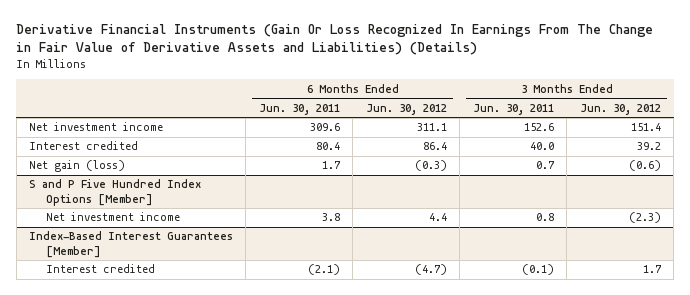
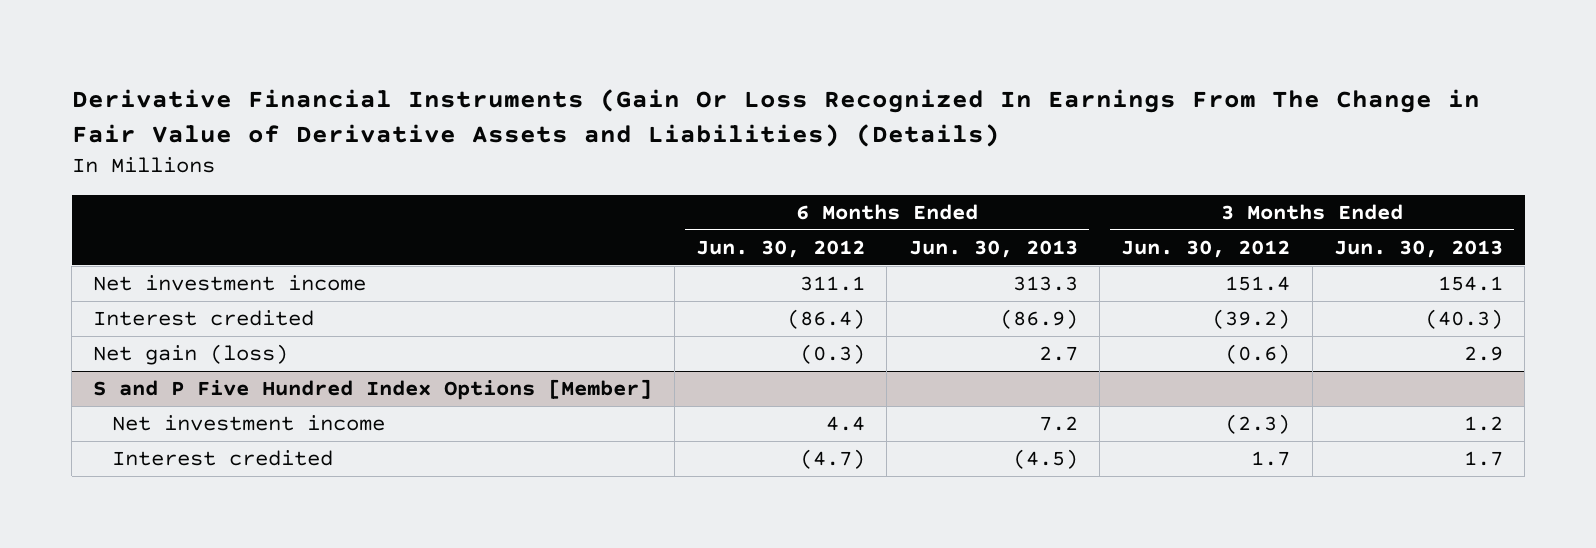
- | 6 Months Ended Jun. 30, 2011 | 6 Months Ended Jun. 30, 2012 | 3 Months Ended Jun. 30, 2011 | 3 Months Ended Jun. 30, 2012
+ | 6 Months Ended Jun. 30, 2012 | 6 Months Ended Jun. 30, 2013 | 3 Months Ended Jun. 30, 2012 | 3 Months Ended Jun. 30, 2013
- Interest credited | 80.4 | 86.4 | 40.0 | 39.2
+ Interest credited | (86.4) | (86.9) | (39.2) | (40.3)
- Index-Based Interest Guarantees [Member]

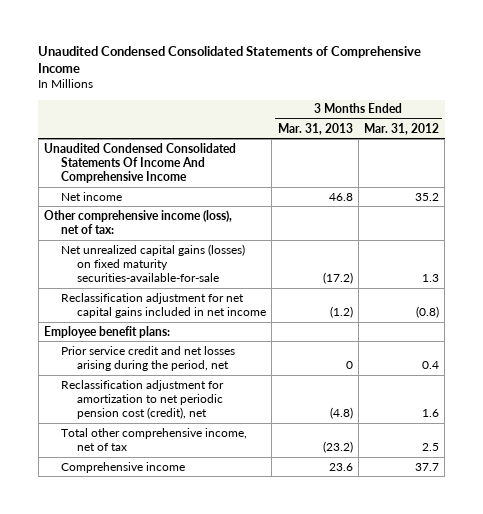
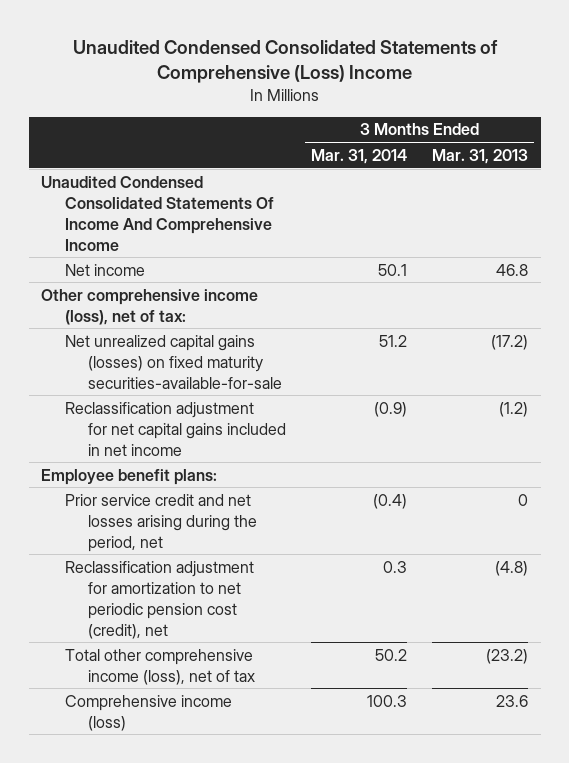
- Unaudited Condensed Consolidated Statements of Comprehensive Income
+ Unaudited Condensed Consolidated Statements of Comprehensive (Loss) Income
- | 3 Months Ended Mar. 31, 2013 | 3 Months Ended Mar. 31, 2012
+ | 3 Months Ended Mar. 31, 2014 | 3 Months Ended Mar. 31, 2013
- Total other comprehensive income, net of tax | (23.2) | 2.5
- Comprehensive income | 23.6 | 37.7
+ Total other comprehensive income (loss), net of tax | 50.2 | (23.2)
+ Comprehensive income (loss) | 100.3 | 23.6

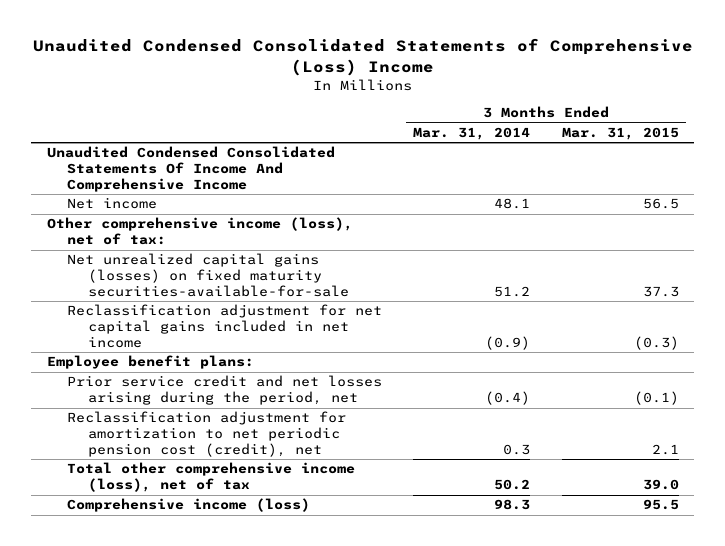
- | 3 Months Ended Mar. 31, 2014 | 3 Months Ended Mar. 31, 2013
+ | 3 Months Ended Mar. 31, 2014 | 3 Months Ended Mar. 31, 2015
- Net income | 50.1 | 46.8
+ Net income | 48.1 | 56.5
- Comprehensive income (loss) | 100.3 | 23.6
+ Comprehensive income (loss) | 98.3 | 95.5

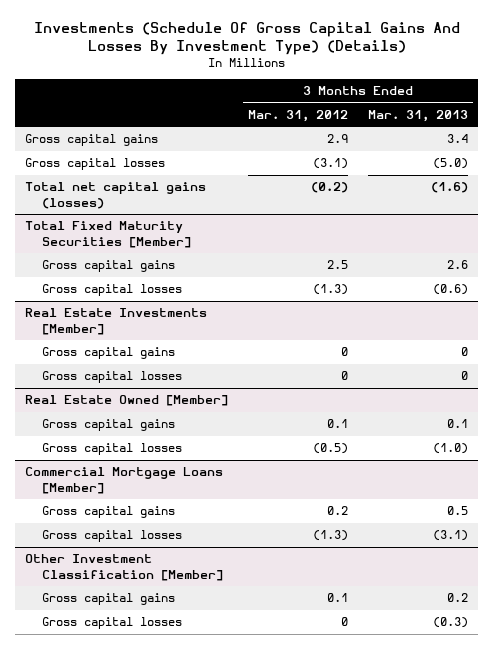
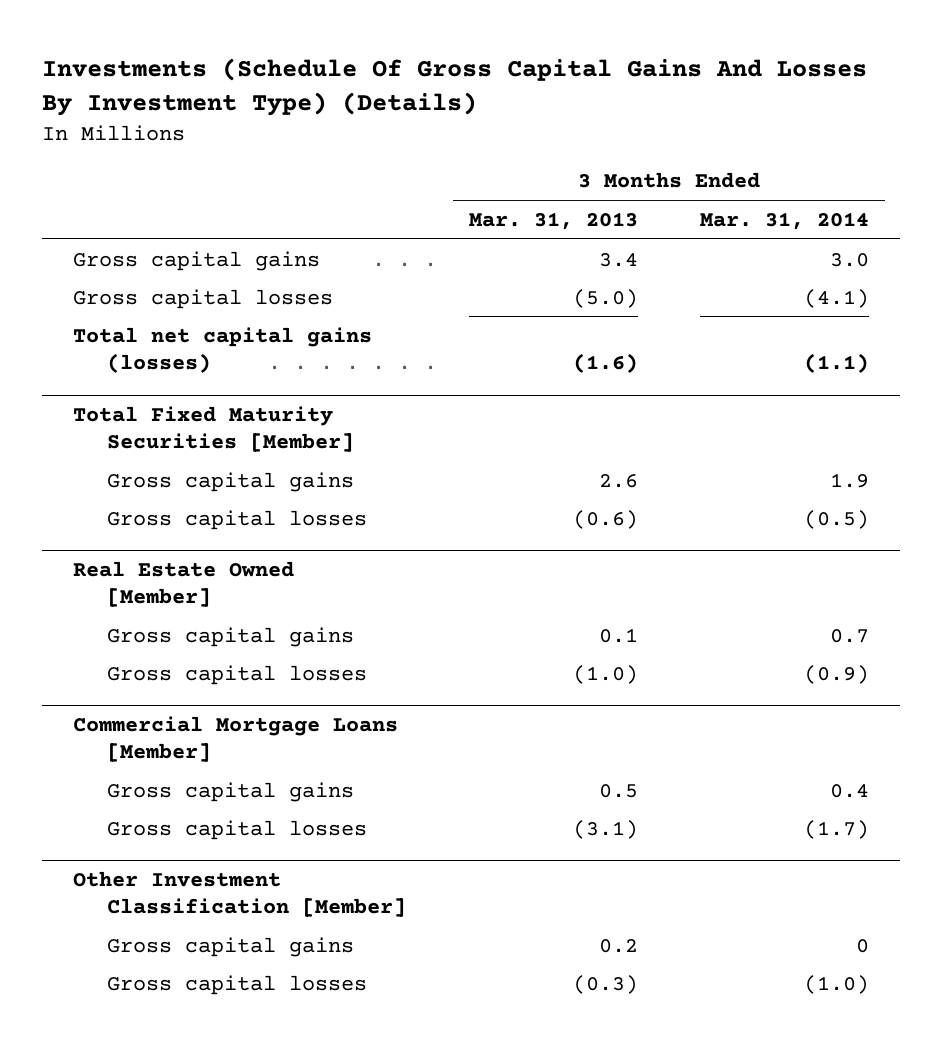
- | 3 Months Ended Mar. 31, 2012 | 3 Months Ended Mar. 31, 2013
+ | 3 Months Ended Mar. 31, 2013 | 3 Months Ended Mar. 31, 2014
- Real Estate Investments [Member]
- Gross capital gains | 0 | 0
- Gross capital losses | 0 | 0

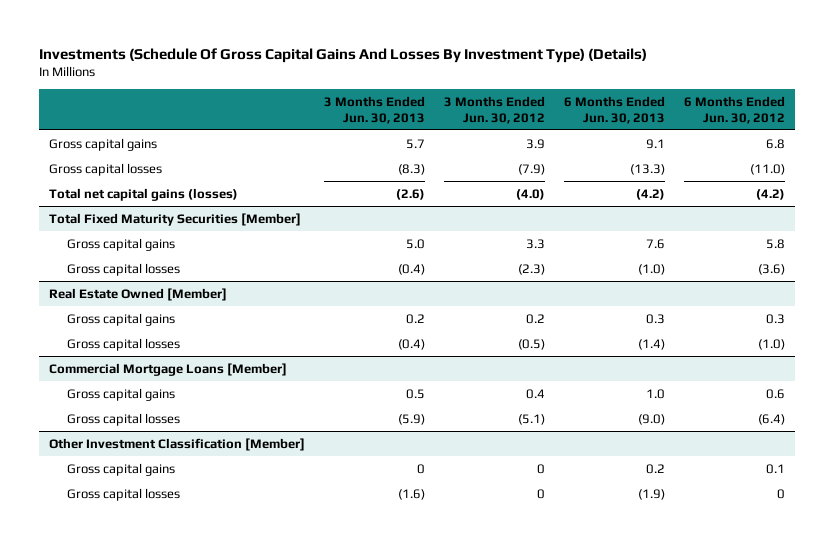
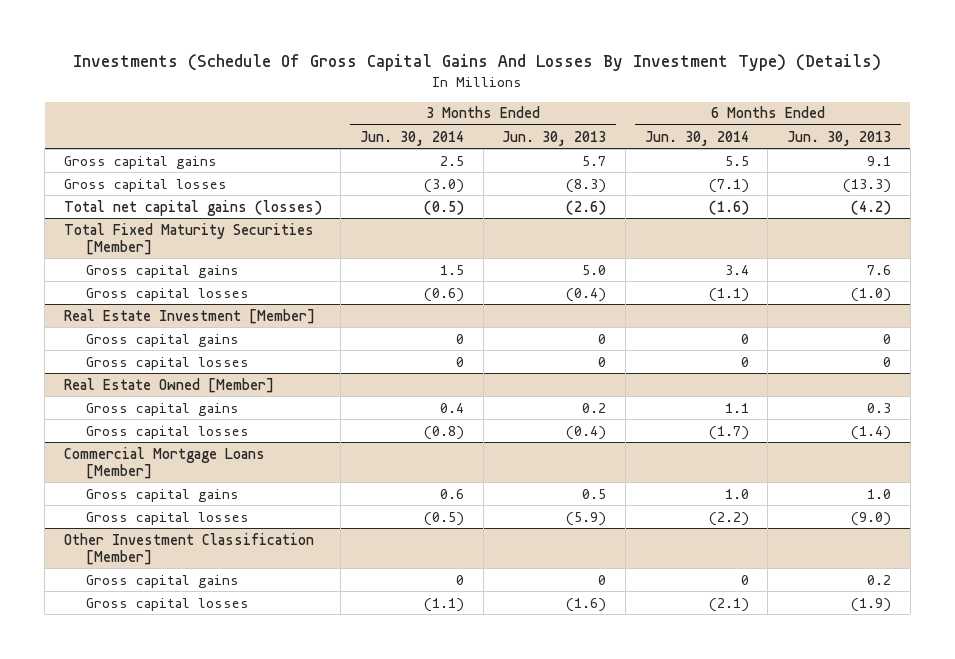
- | 3 Months Ended Jun. 30, 2013 | 3 Months Ended Jun. 30, 2012 | 6 Months Ended Jun. 30, 2013 | 6 Months Ended Jun. 30, 2012
+ | 3 Months Ended Jun. 30, 2014 | 3 Months Ended Jun. 30, 2013 | 6 Months Ended Jun. 30, 2014 | 6 Months Ended Jun. 30, 2013
+ Real Estate Investment [Member]
+ Gross capital gains | 0 | 0 | 0 | 0
+ Gross capital losses | 0 | 0 | 0 | 0

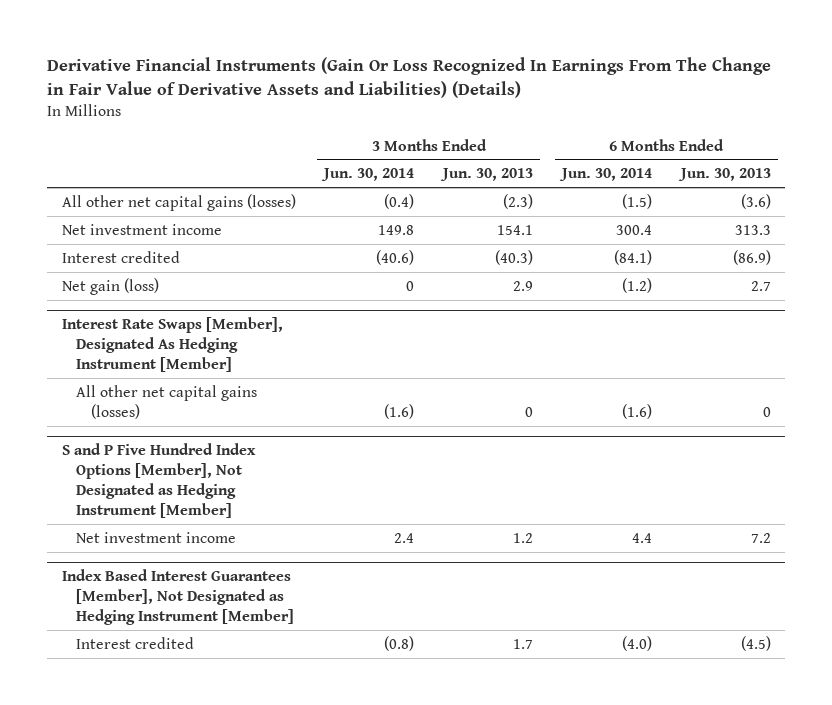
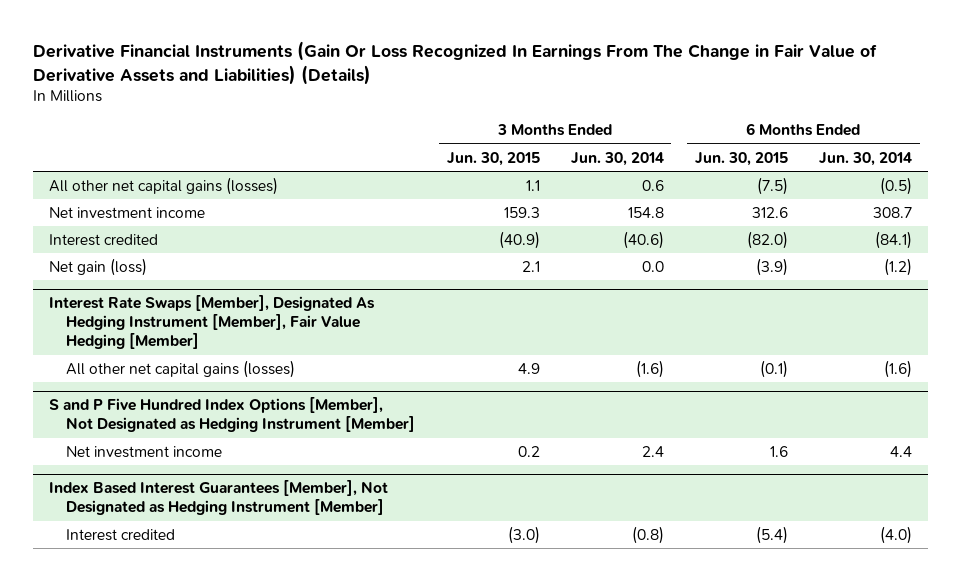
- | 3 Months Ended Jun. 30, 2014 | 3 Months Ended Jun. 30, 2013 | 6 Months Ended Jun. 30, 2014 | 6 Months Ended Jun. 30, 2013
+ | 3 Months Ended Jun. 30, 2015 | 3 Months Ended Jun. 30, 2014 | 6 Months Ended Jun. 30, 2015 | 6 Months Ended Jun. 30, 2014
- All other net capital gains (losses) | (0.4) | (2.3) | (1.5) | (3.6)
- Net investment income | 149.8 | 154.1 | 300.4 | 313.3
+ All other net capital gains (losses) | 1.1 | 0.6 | (7.5) | (0.5)
+ Net investment income | 159.3 | 154.8 | 312.6 | 308.7
- Net gain (loss) | 0 | 2.9 | (1.2) | 2.7
- Interest Rate Swaps [Member], Designated As Hedging Instrument [Member]
+ Net gain (loss) | 2.1 | 0.0 | (3.9) | (1.2)
+ Interest Rate Swaps [Member], Designated As Hedging Instrument [Member], Fair Value Hedging [Member]

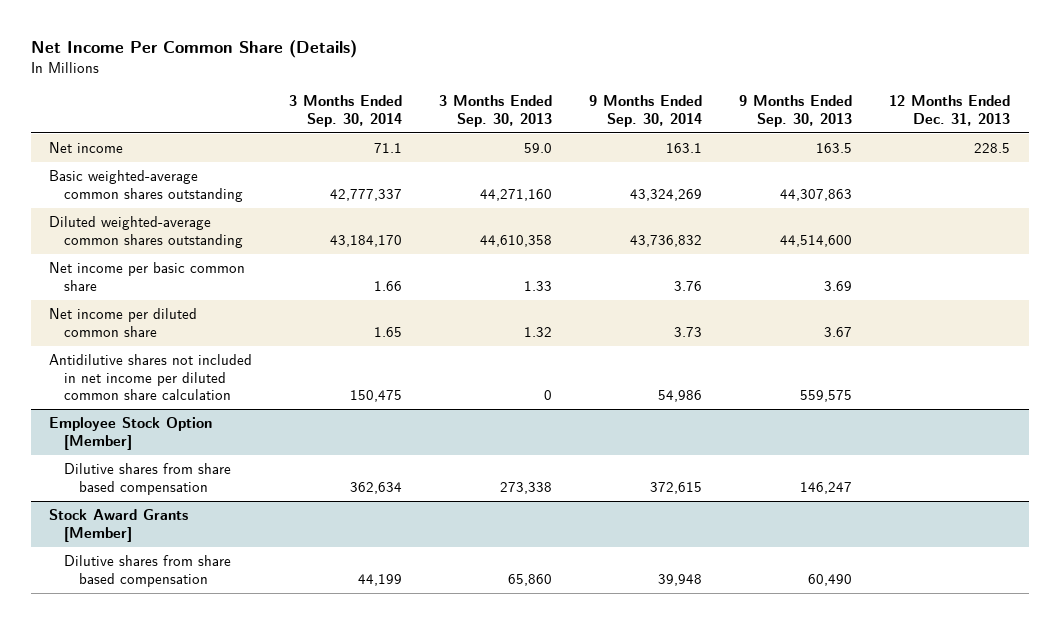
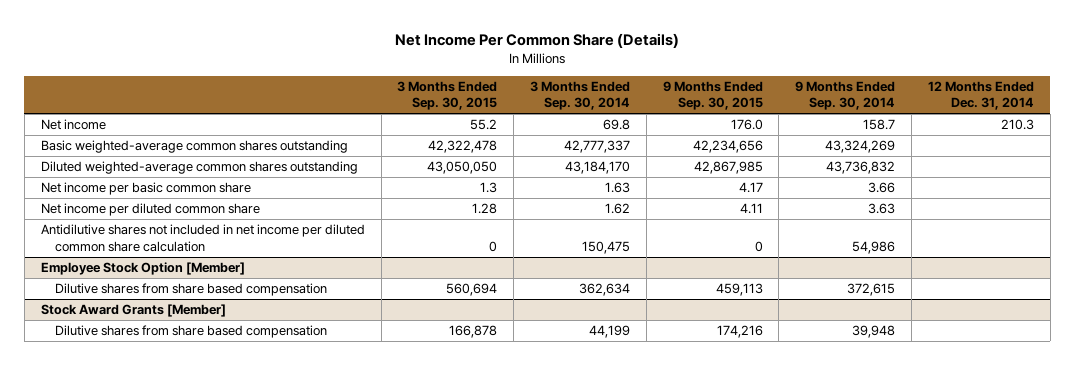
- | 3 Months Ended Sep. 30, 2014 | 3 Months Ended Sep. 30, 2013 | 9 Months Ended Sep. 30, 2014 | 9 Months Ended Sep. 30, 2013 | 12 Months Ended Dec. 31, 2013
+ | 3 Months Ended Sep. 30, 2015 | 3 Months Ended Sep. 30, 2014 | 9 Months Ended Sep. 30, 2015 | 9 Months Ended Sep. 30, 2014 | 12 Months Ended Dec. 31, 2014
- Net income | 71.1 | 59.0 | 163.1 | 163.5 | 228.5
+ Net income | 55.2 | 69.8 | 176.0 | 158.7 | 210.3
- Net income per basic common share | 1.66 | 1.33 | 3.76 | 3.69 |
- Net income per diluted common share | 1.65 | 1.32 | 3.73 | 3.67 |
+ Net income per basic common share | 1.3 | 1.63 | 4.17 | 3.66 |
+ Net income per diluted common share | 1.28 | 1.62 | 4.11 | 3.63 |

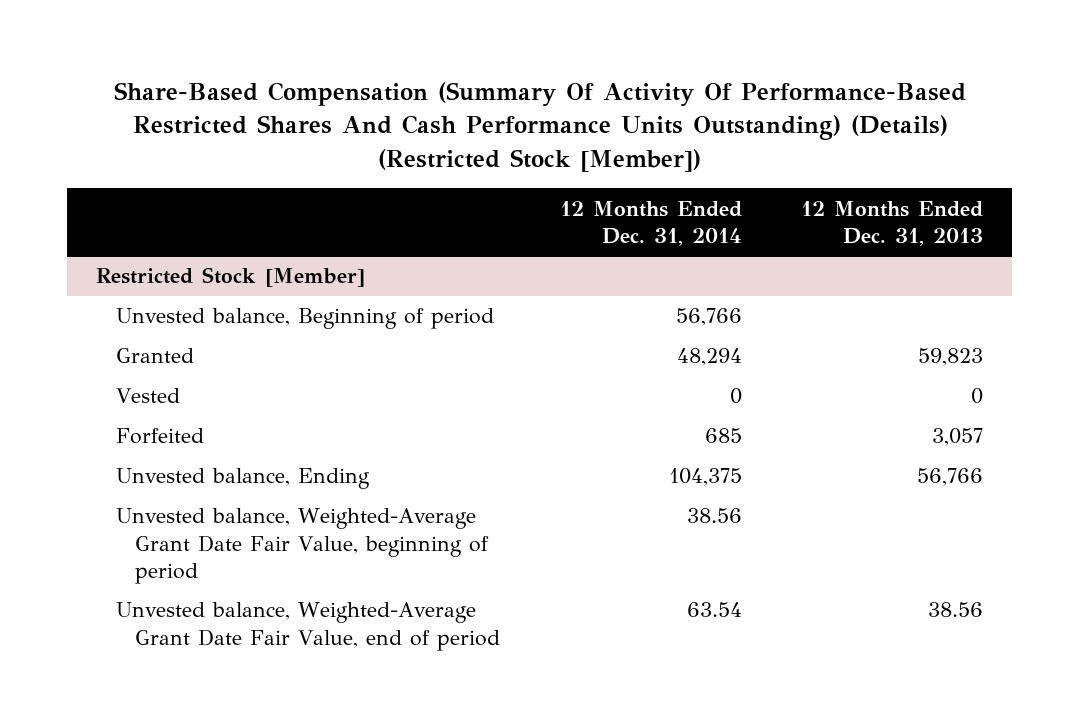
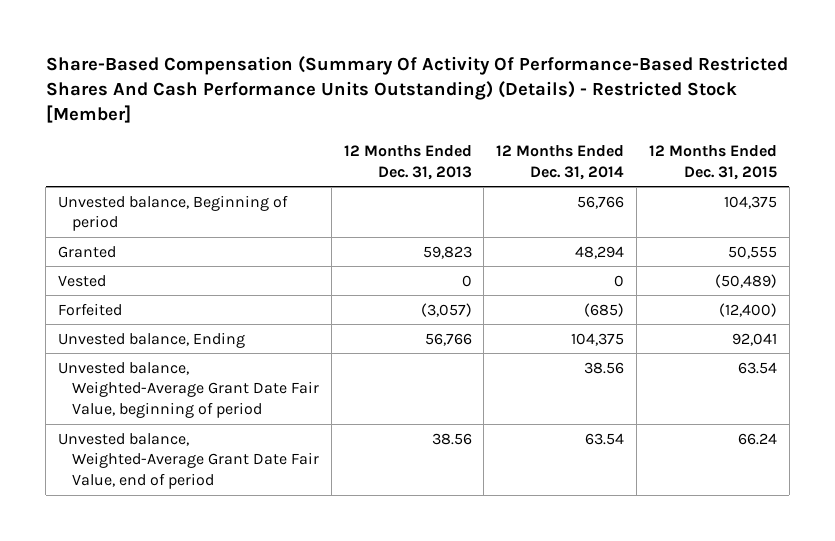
- Share-Based Compensation (Summary Of Activity Of Performance-Based Restricted Shares And Cash Performance Units Outstanding) (Details) (Restricted Stock [Member])
+ Share-Based Compensation (Summary Of Activity Of Performance-Based Restricted Shares And Cash Performance Units Outstanding) (Details) - Restricted Stock [Member]
- | 12 Months Ended Dec. 31, 2014 | 12 Months Ended Dec. 31, 2013
+ | 12 Months Ended Dec. 31, 2013 | 12 Months Ended Dec. 31, 2014 | 12 Months Ended Dec. 31, 2015
- Restricted Stock [Member]
- Forfeited | 685 | 3,057
+ Forfeited | (3,057) | (685) | (12,400)

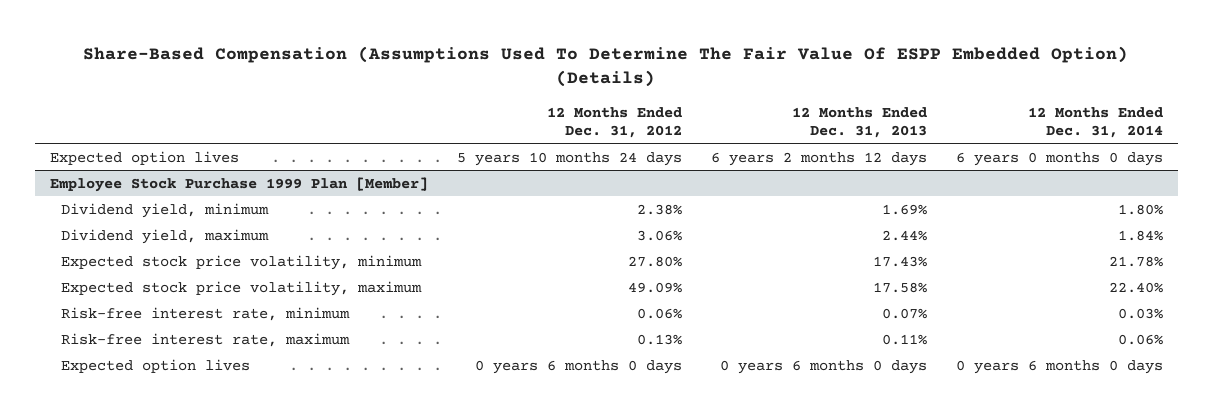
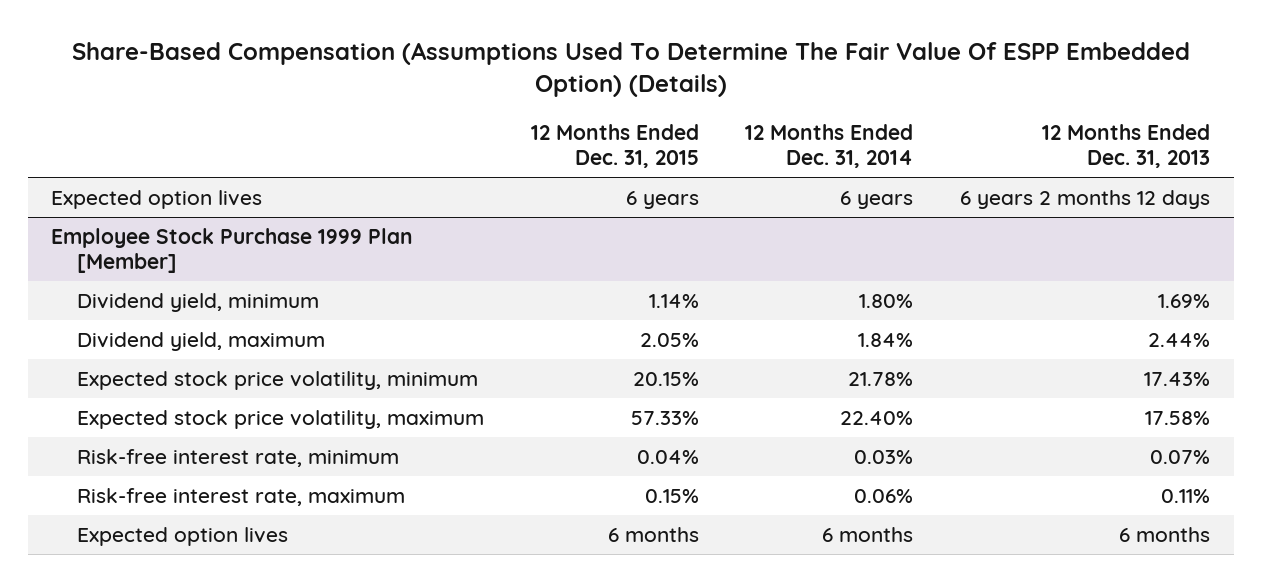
- | 12 Months Ended Dec. 31, 2012 | 12 Months Ended Dec. 31, 2013 | 12 Months Ended Dec. 31, 2014
+ | 12 Months Ended Dec. 31, 2015 | 12 Months Ended Dec. 31, 2014 | 12 Months Ended Dec. 31, 2013
- Expected option lives | 5 years 10 months 24 days | 6 years 2 months 12 days | 6 years 0 months 0 days
+ Expected option lives | 6 years | 6 years | 6 years 2 months 12 days
@ Employee Stock Purchase 1999 Plan [Member]
- Expected option lives | 0 years 6 months 0 days | 0 years 6 months 0 days | 0 years 6 months 0 days
+ Expected option lives | 6 months | 6 months | 6 months

